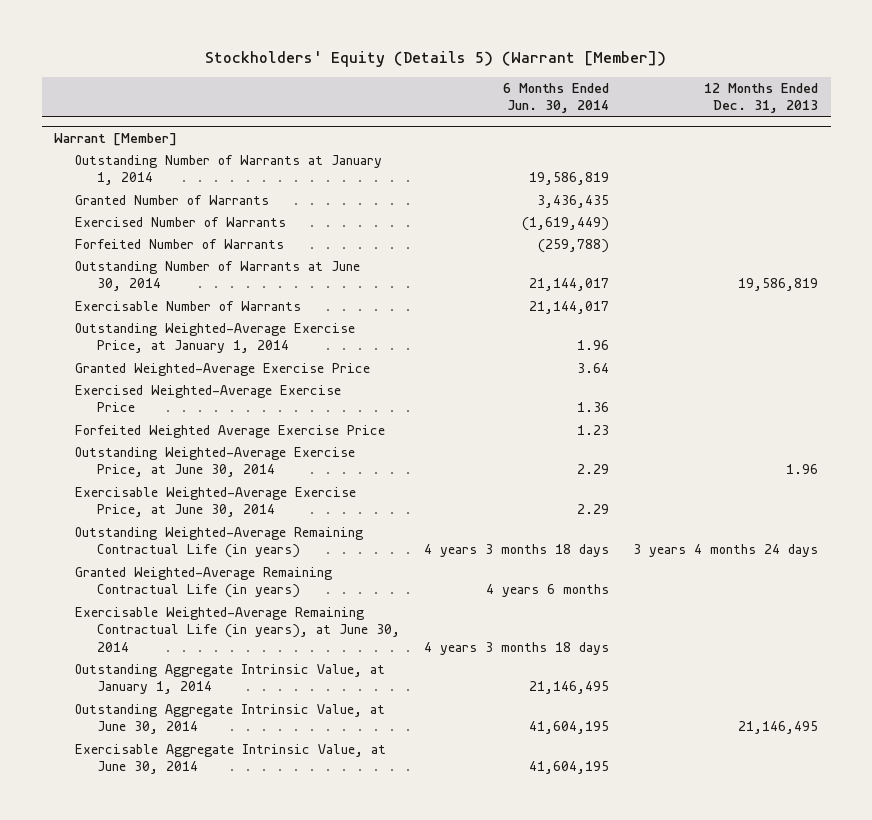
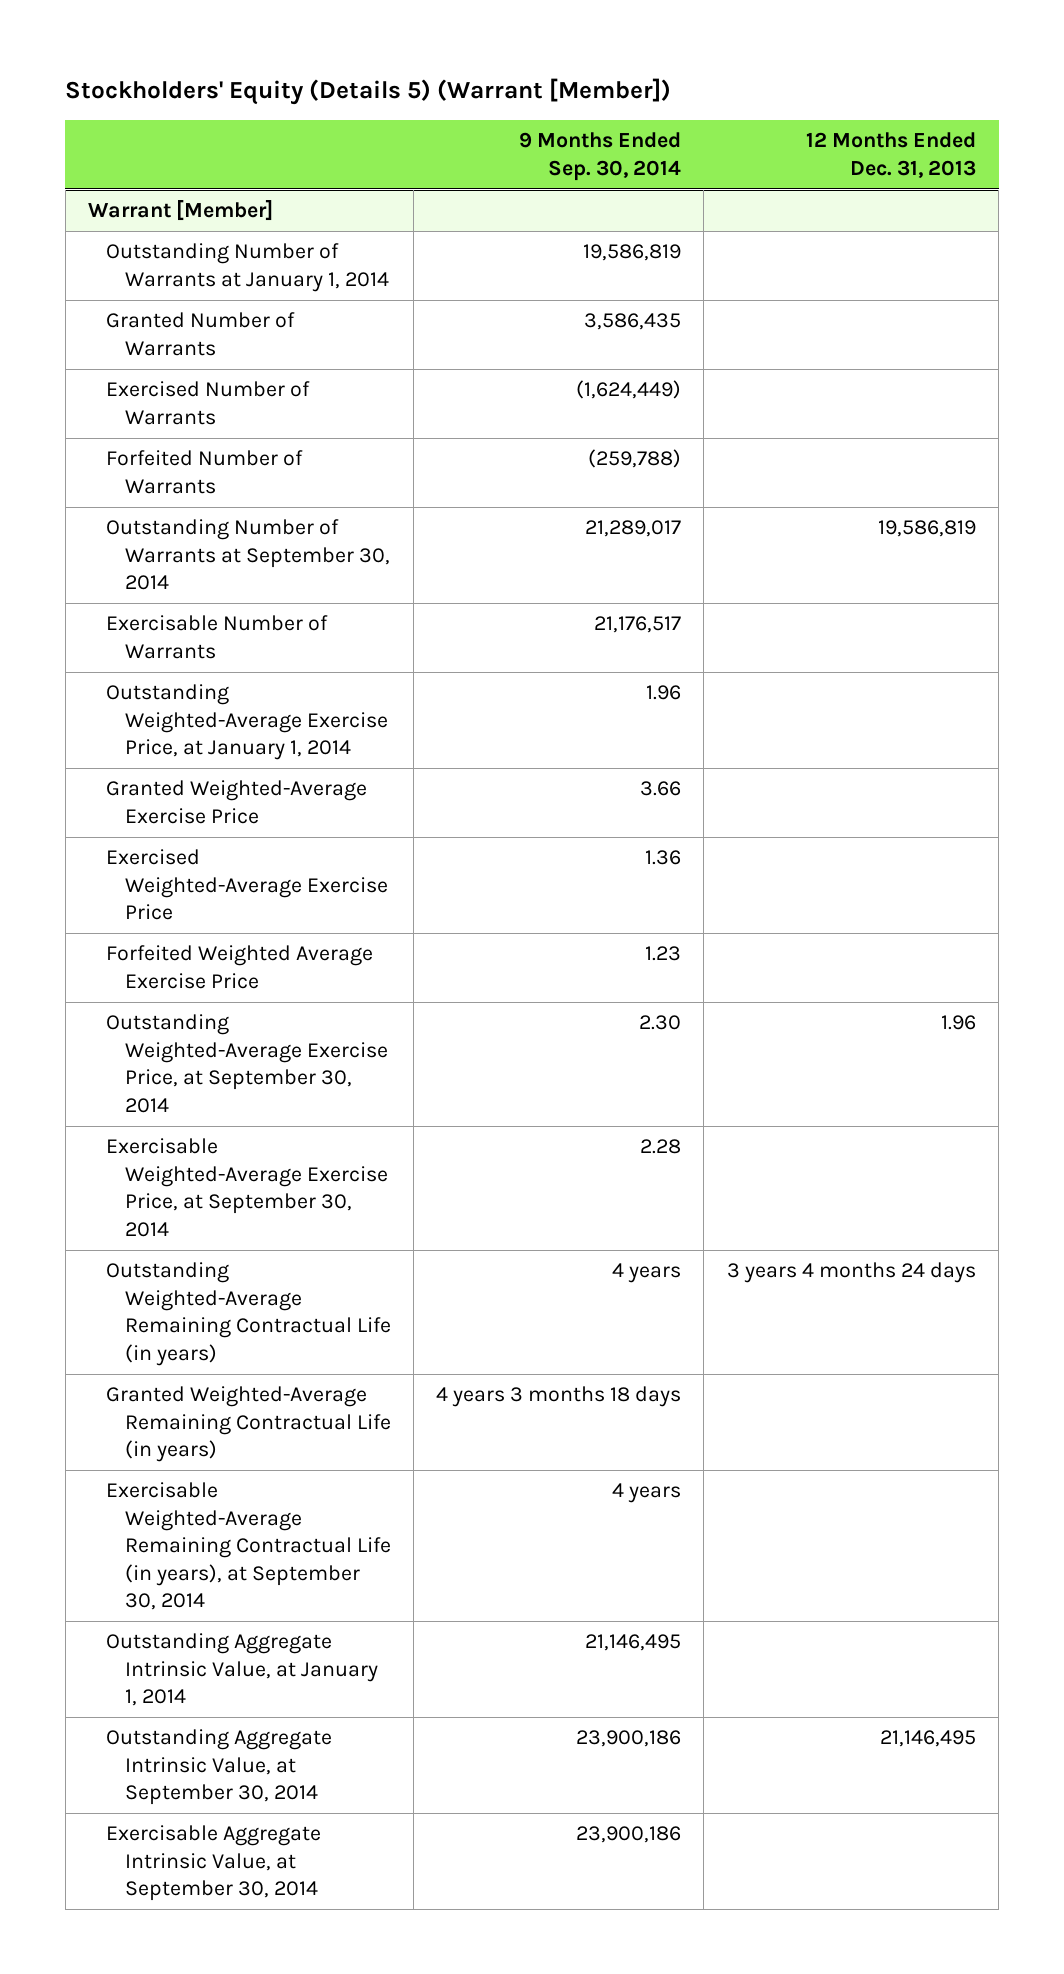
- | 6 Months Ended Jun. 30, 2014 | 12 Months Ended Dec. 31, 2013
+ | 9 Months Ended Sep. 30, 2014 | 12 Months Ended Dec. 31, 2013
@ Warrant [Member]
- Outstanding Number of Warrants at June 30, 2014 | 21,144,017 | 19,586,819
+ Outstanding Number of Warrants at September 30, 2014 | 21,289,017 | 19,586,819
- Outstanding Weighted-Average Exercise Price, at June 30, 2014 | 2.29 | 1.96
- Exercisable Weighted-Average Exercise Price, at June 30, 2014 | 2.29 |
+ Outstanding Weighted-Average Exercise Price, at September 30, 2014 | 2.30 | 1.96
+ Exercisable Weighted-Average Exercise Price, at September 30, 2014 | 2.28 |
- Exercisable Weighted-Average Remaining Contractual Life (in years), at June 30, 2014 | 4 years 3 months 18 days |
+ Exercisable Weighted-Average Remaining Contractual Life (in years), at September 30, 2014 | 4 years |
- Outstanding Aggregate Intrinsic Value, at June 30, 2014 | 41,604,195 | 21,146,495
- Exercisable Aggregate Intrinsic Value, at June 30, 2014 | 41,604,195 |
+ Outstanding Aggregate Intrinsic Value, at September 30, 2014 | 23,900,186 | 21,146,495
+ Exercisable Aggregate Intrinsic Value, at September 30, 2014 | 23,900,186 |

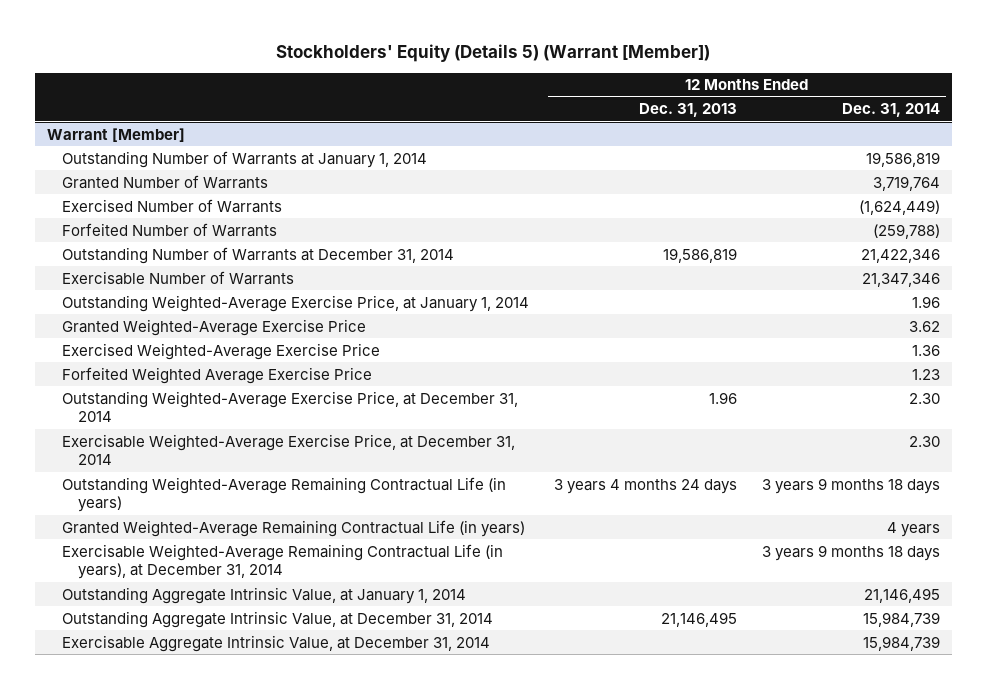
- | 9 Months Ended Sep. 30, 2014 | 12 Months Ended Dec. 31, 2013
+ | 12 Months Ended Dec. 31, 2013 | 12 Months Ended Dec. 31, 2014
@ Warrant [Member]
- Outstanding Number of Warrants at September 30, 2014 | 21,289,017 | 19,586,819
+ Outstanding Number of Warrants at December 31, 2014 | 19,586,819 | 21,422,346
- Outstanding Weighted-Average Exercise Price, at September 30, 2014 | 2.30 | 1.96
- Exercisable Weighted-Average Exercise Price, at September 30, 2014 | 2.28 |
+ Outstanding Weighted-Average Exercise Price, at December 31, 2014 | 1.96 | 2.30
+ Exercisable Weighted-Average Exercise Price, at December 31, 2014 | | 2.30
- Exercisable Weighted-Average Remaining Contractual Life (in years), at September 30, 2014 | 4 years |
+ Exercisable Weighted-Average Remaining Contractual Life (in years), at December 31, 2014 | | 3 years 9 months 18 days
- Outstanding Aggregate Intrinsic Value, at September 30, 2014 | 23,900,186 | 21,146,495
- Exercisable Aggregate Intrinsic Value, at September 30, 2014 | 23,900,186 |
+ Outstanding Aggregate Intrinsic Value, at December 31, 2014 | 21,146,495 | 15,984,739
+ Exercisable Aggregate Intrinsic Value, at December 31, 2014 | | 15,984,739

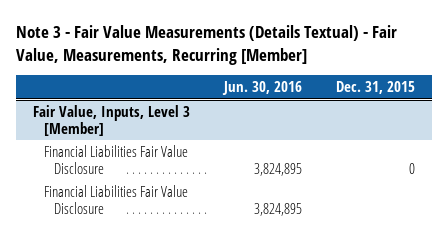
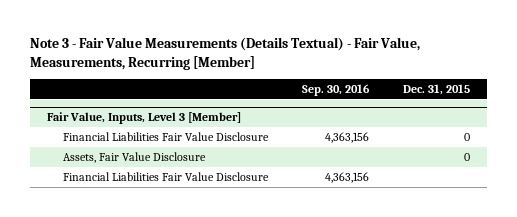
- | Jun. 30, 2016 | Dec. 31, 2015
+ | Sep. 30, 2016 | Dec. 31, 2015
@ Fair Value, Inputs, Level 3 [Member]
+ Assets, Fair Value Disclosure | | 0

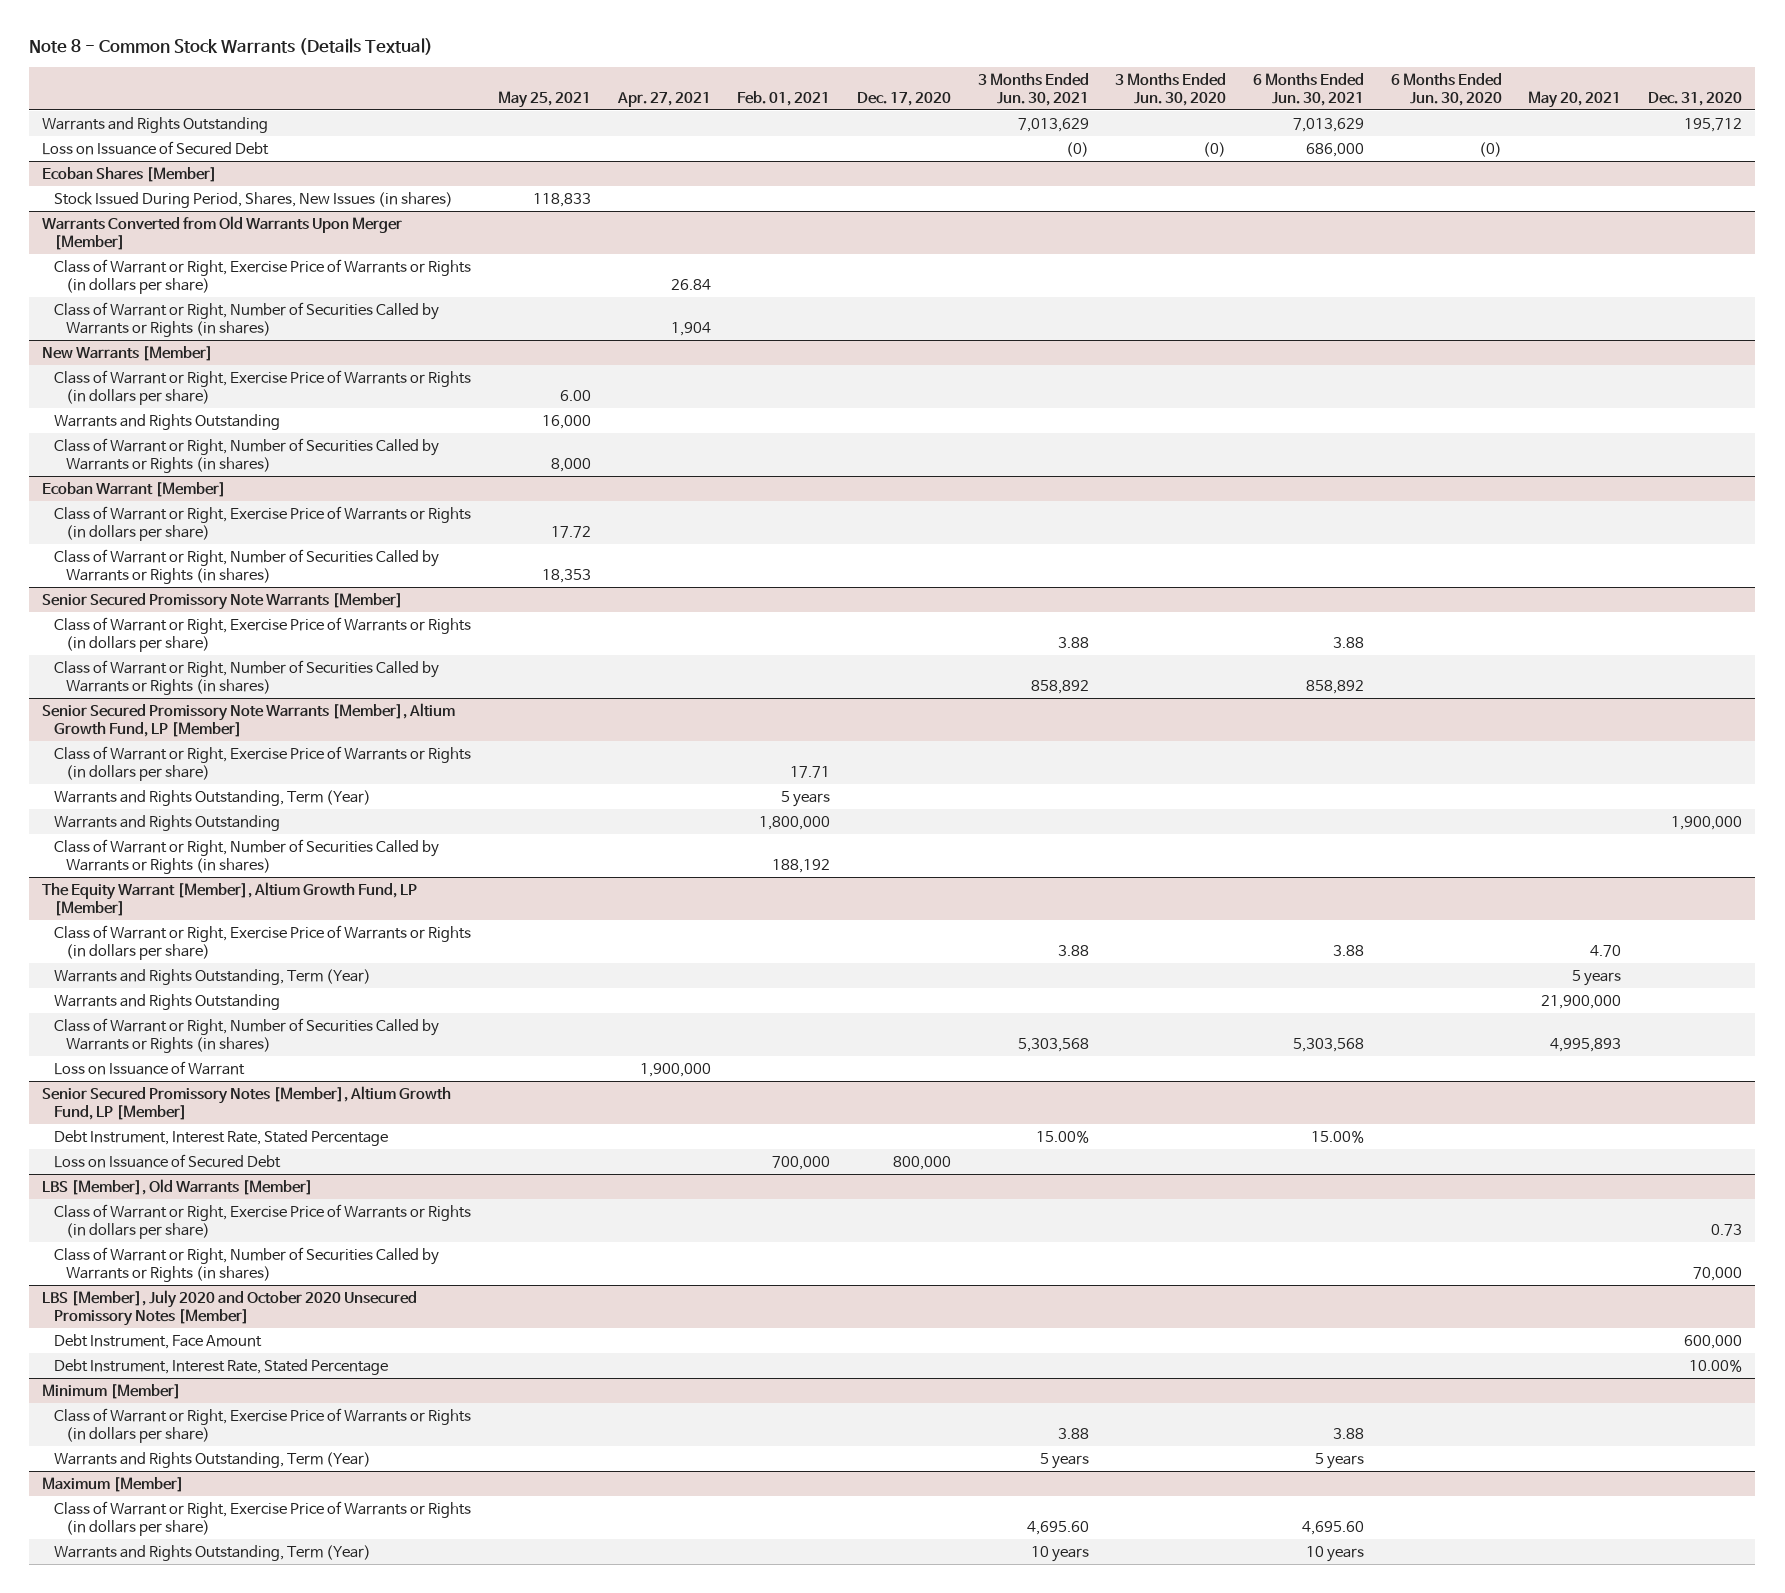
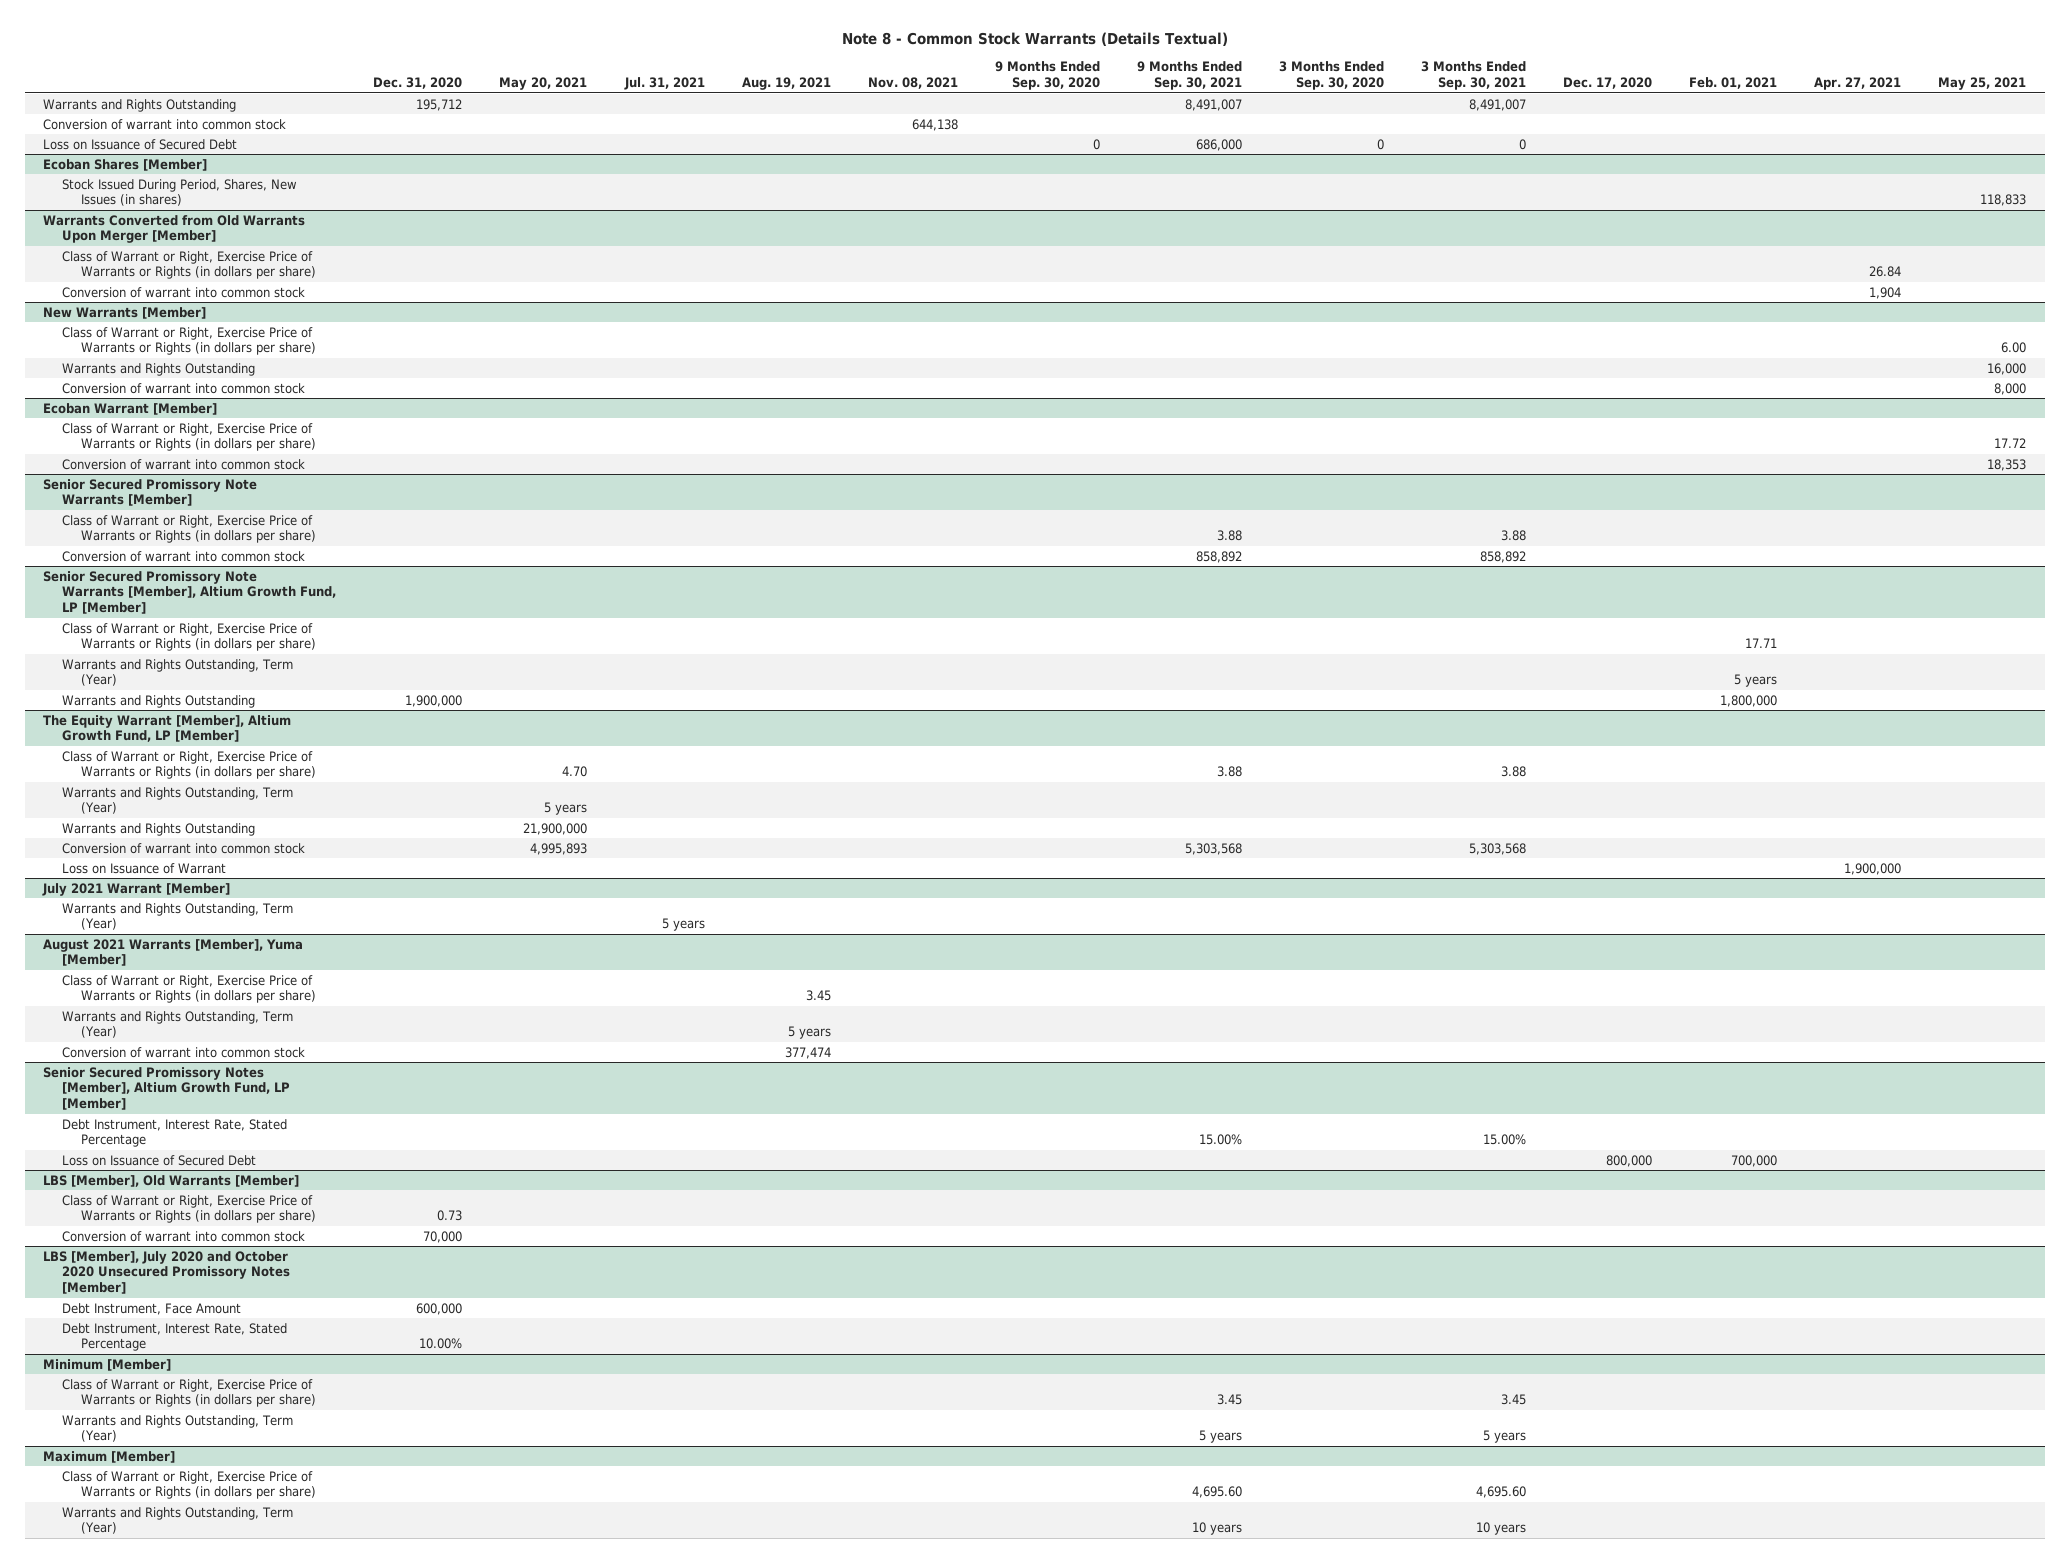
- | May 25, 2021 | Apr. 27, 2021 | Feb. 01, 2021 | Dec. 17, 2020 | 3 Months Ended Jun. 30, 2021 | 3 Months Ended Jun. 30, 2020 | 6 Months Ended Jun. 30, 2021 | 6 Months Ended Jun. 30, 2020 | May 20, 2021 | Dec. 31, 2020
+ | Dec. 31, 2020 | May 20, 2021 | Jul. 31, 2021 | Aug. 19, 2021 | Nov. 08, 2021 | 9 Months Ended Sep. 30, 2020 | 9 Months Ended Sep. 30, 2021 | 3 Months Ended Sep. 30, 2020 | 3 Months Ended Sep. 30, 2021 | Dec. 17, 2020 | Feb. 01, 2021 | Apr. 27, 2021 | May 25, 2021
+ Conversion of warrant into common stock | | | | | 644,138 | | | | | | | |
@ Warrants Converted from Old Warrants Upon Merger [Member]
- Class of Warrant or Right, Number of Securities Called by Warrants or Rights (in shares) | | 1,904 | | | | | | | |
+ Conversion of warrant into common stock | | | | | | | | | | | | 1,904 |
@ New Warrants [Member]
- Class of Warrant or Right, Number of Securities Called by Warrants or Rights (in shares) | 8,000 | | | | | | | | |
+ Conversion of warrant into common stock | | | | | | | | | | | | | 8,000
@ Ecoban Warrant [Member]
- Class of Warrant or Right, Number of Securities Called by Warrants or Rights (in shares) | 18,353 | | | | | | | | |
+ Conversion of warrant into common stock | | | | | | | | | | | | | 18,353
@ Senior Secured Promissory Note Warrants [Member]
- Class of Warrant or Right, Number of Securities Called by Warrants or Rights (in shares) | | | | | 858,892 | | 858,892 | | |
+ Conversion of warrant into common stock | | | | | | | 858,892 | | 858,892 | | | |
@ Senior Secured Promissory Note Warrants [Member], Altium Growth Fund, LP [Member]
- Class of Warrant or Right, Number of Securities Called by Warrants or Rights (in shares) | | | 188,192 | | | | | | |
@ The Equity Warrant [Member], Altium Growth Fund, LP [Member]
- Class of Warrant or Right, Number of Securities Called by Warrants or Rights (in shares) | | | | | 5,303,568 | | 5,303,568 | | 4,995,893 |
+ Conversion of warrant into common stock | | 4,995,893 | | | | | 5,303,568 | | 5,303,568 | | | |
+ July 2021 Warrant [Member]
+ Warrants and Rights Outstanding, Term (Year) | | | 5 years | | | | | | | | | |
+ August 2021 Warrants [Member], Yuma [Member]
+ Class of Warrant or Right, Exercise Price of Warrants or Rights (in dollars per share) | | | | 3.45 | | | | | | | | |
+ Warrants and Rights Outstanding, Term (Year) | | | | 5 years | | | | | | | | |
+ Conversion of warrant into common stock | | | | 377,474 | | | | | | | | |
@ LBS [Member], Old Warrants [Member]
- Class of Warrant or Right, Number of Securities Called by Warrants or Rights (in shares) | | | | | | | | | | 70,000
+ Conversion of warrant into common stock | 70,000 | | | | | | | | | | | |

